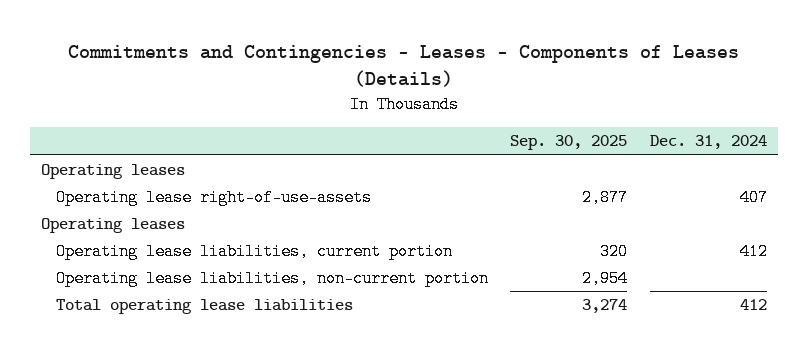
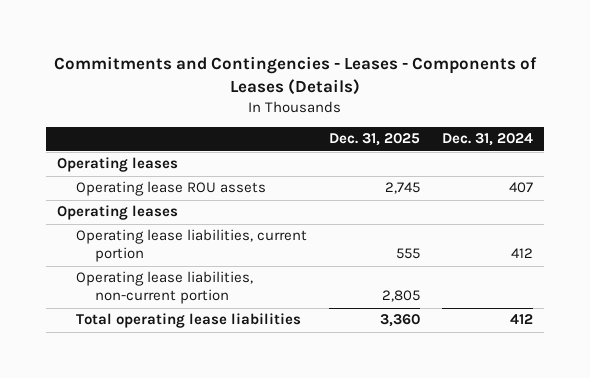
- | Sep. 30, 2025 | Dec. 31, 2024
+ | Dec. 31, 2025 | Dec. 31, 2024
- Operating lease right-of-use-assets | 2,877 | 407
+ Operating lease ROU assets | 2,745 | 407

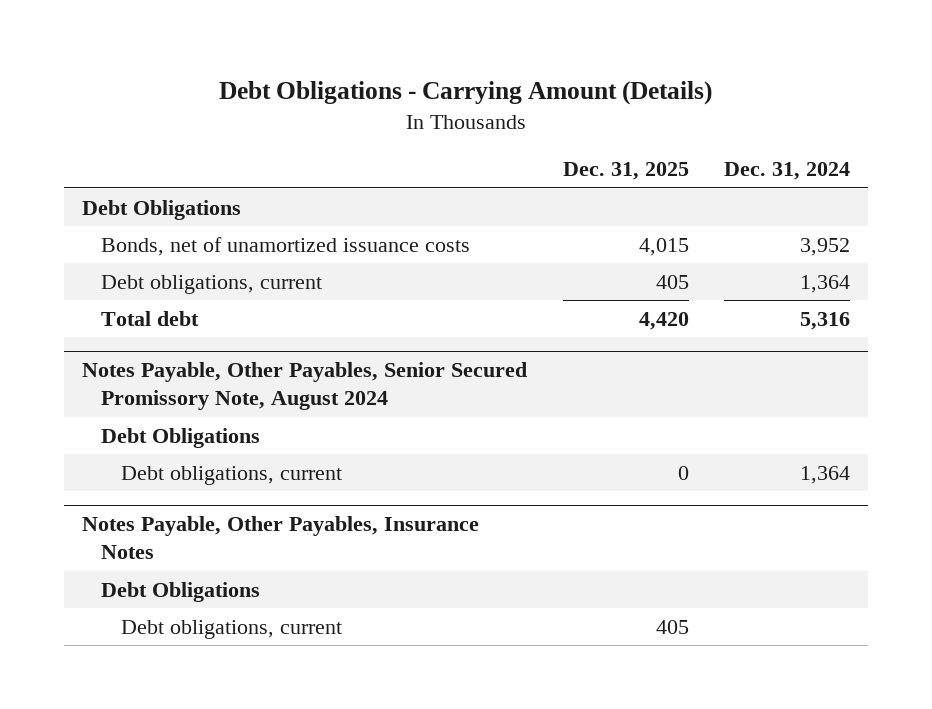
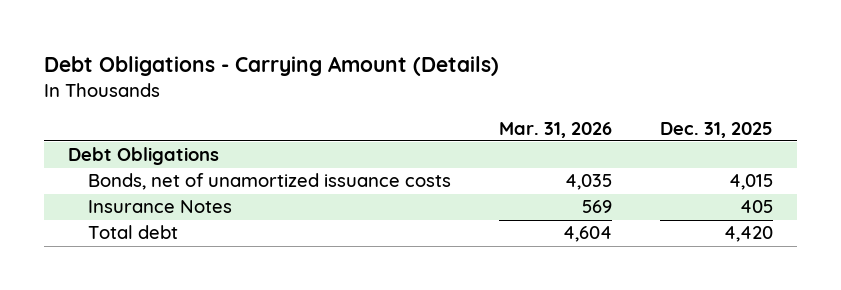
- | Dec. 31, 2025 | Dec. 31, 2024
+ | Mar. 31, 2026 | Dec. 31, 2025
- Debt obligations, current | 405 | 1,364
+ Insurance Notes | 569 | 405
- Notes Payable, Other Payables, Senior Secured Promissory Note, August 2024
- Debt Obligations
- Debt obligations, current | 0 | 1,364
- Notes Payable, Other Payables, Insurance Notes
- Debt Obligations
- Debt obligations, current | 405 |

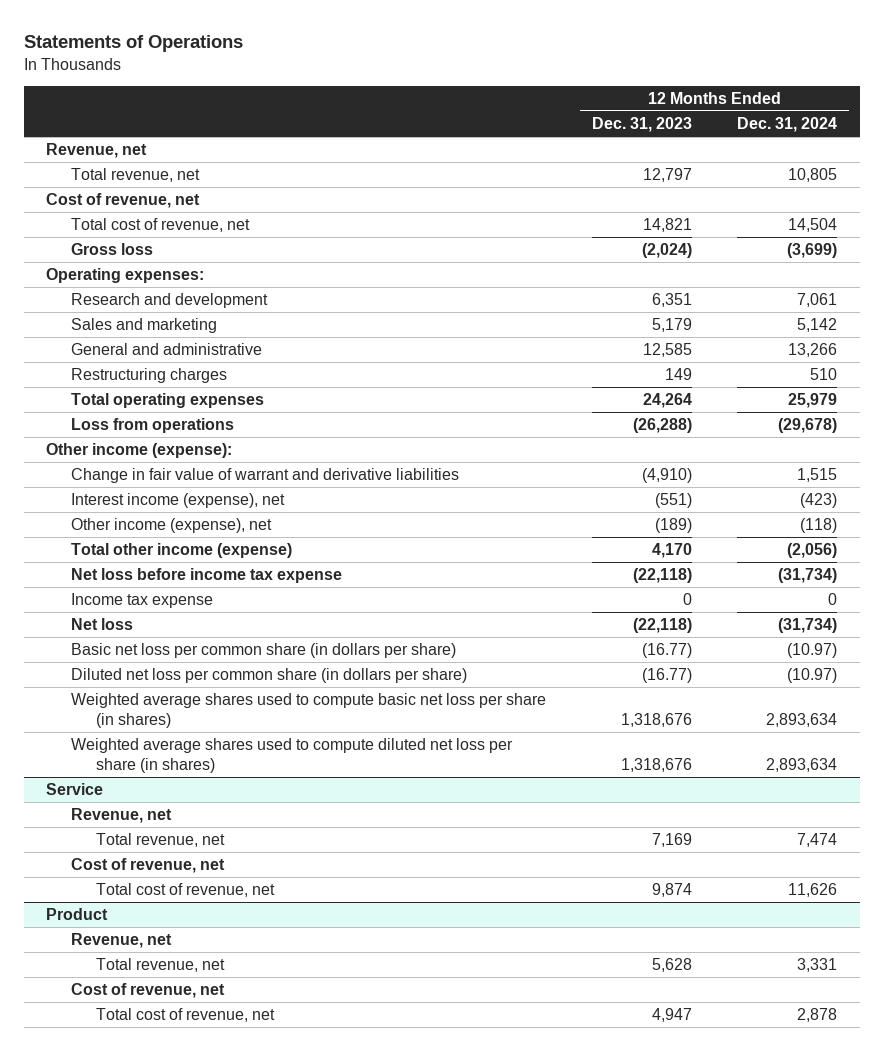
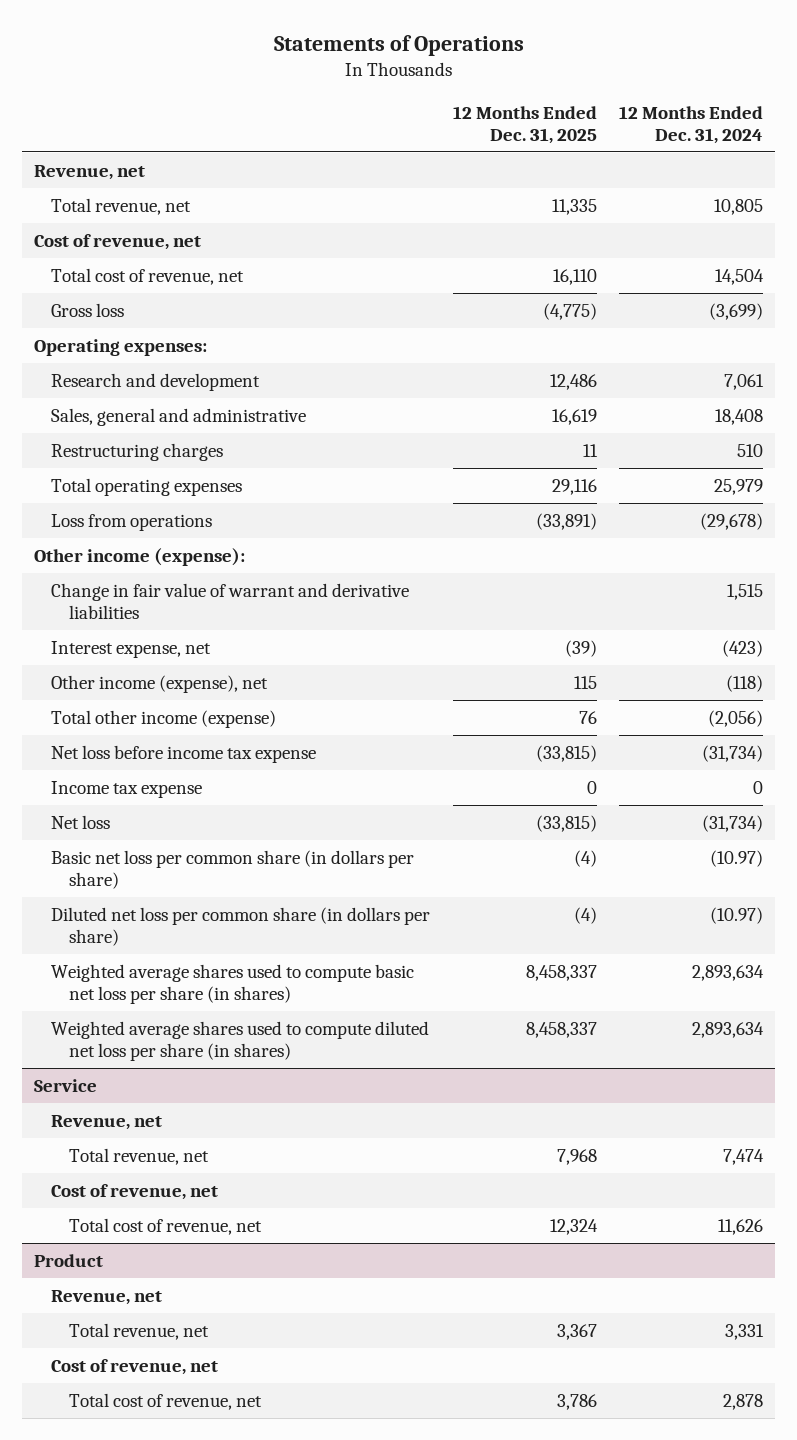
- | 12 Months Ended Dec. 31, 2023 | 12 Months Ended Dec. 31, 2024
+ | 12 Months Ended Dec. 31, 2025 | 12 Months Ended Dec. 31, 2024
- Sales and marketing | 5,179 | 5,142
- General and administrative | 12,585 | 13,266
+ Sales, general and administrative | 16,619 | 18,408
- Interest income (expense), net | (551) | (423)
+ Interest expense, net | (39) | (423)

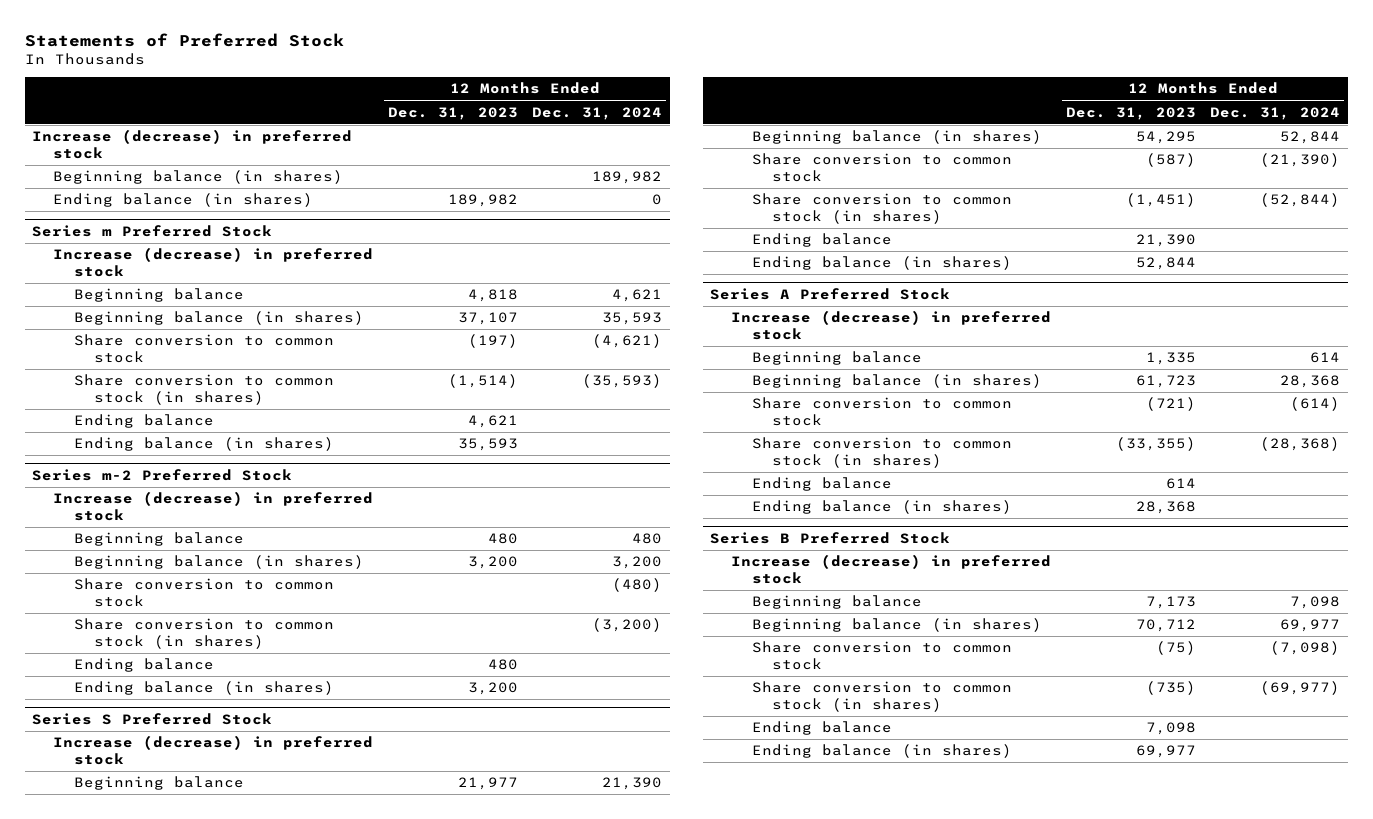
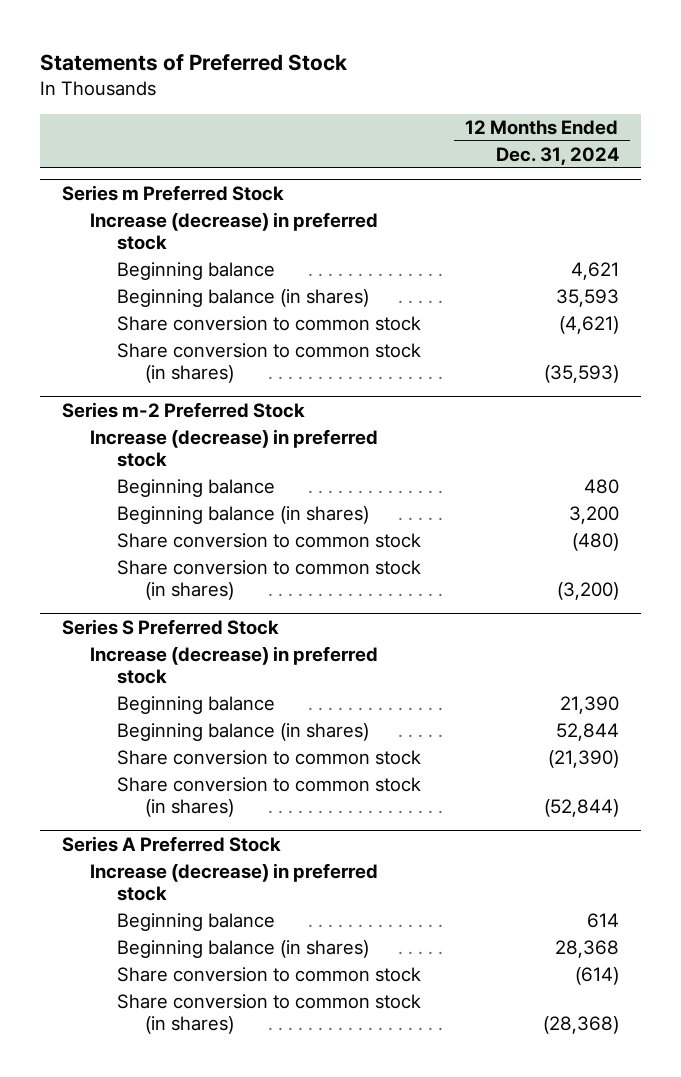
- | 12 Months Ended Dec. 31, 2023 | 12 Months Ended Dec. 31, 2024
+ | 12 Months Ended Dec. 31, 2024
- Increase (decrease) in preferred stock
- Beginning balance (in shares) | | 189,982
- Ending balance (in shares) | 189,982 | 0
@ Series m Preferred Stock
- Ending balance | 4,621 |
- Ending balance (in shares) | 35,593 |
@ Series m-2 Preferred Stock
- Ending balance | 480 |
- Ending balance (in shares) | 3,200 |
@ Series S Preferred Stock
- Ending balance | 21,390 |
- Ending balance (in shares) | 52,844 |
@ Series A Preferred Stock
- Ending balance | 614 |
- Ending balance (in shares) | 28,368 |
- Series B Preferred Stock
- Increase (decrease) in preferred stock
- Beginning balance | 7,173 | 7,098
- Beginning balance (in shares) | 70,712 | 69,977
- Share conversion to common stock | (75) | (7,098)
- Share conversion to common stock (in shares) | (735) | (69,977)
- Ending balance | 7,098 |
- Ending balance (in shares) | 69,977 |

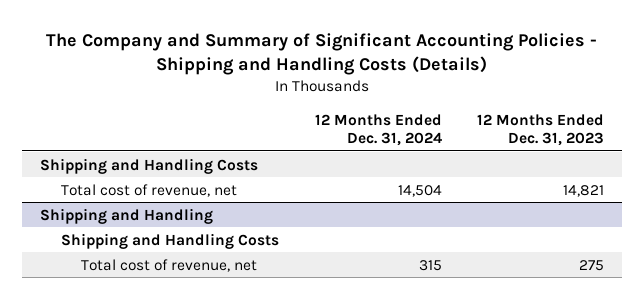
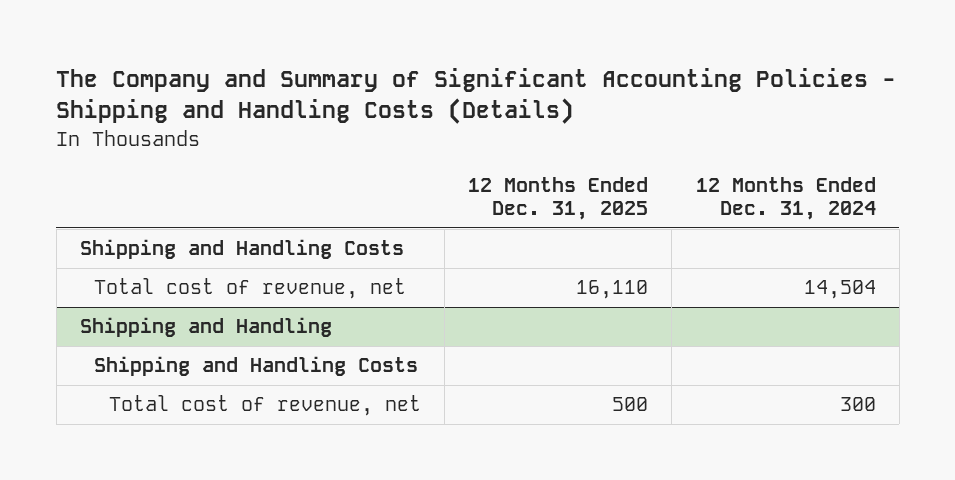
- | 12 Months Ended Dec. 31, 2024 | 12 Months Ended Dec. 31, 2023
+ | 12 Months Ended Dec. 31, 2025 | 12 Months Ended Dec. 31, 2024
@ Shipping and Handling
- Total cost of revenue, net | 315 | 275
+ Total cost of revenue, net | 500 | 300

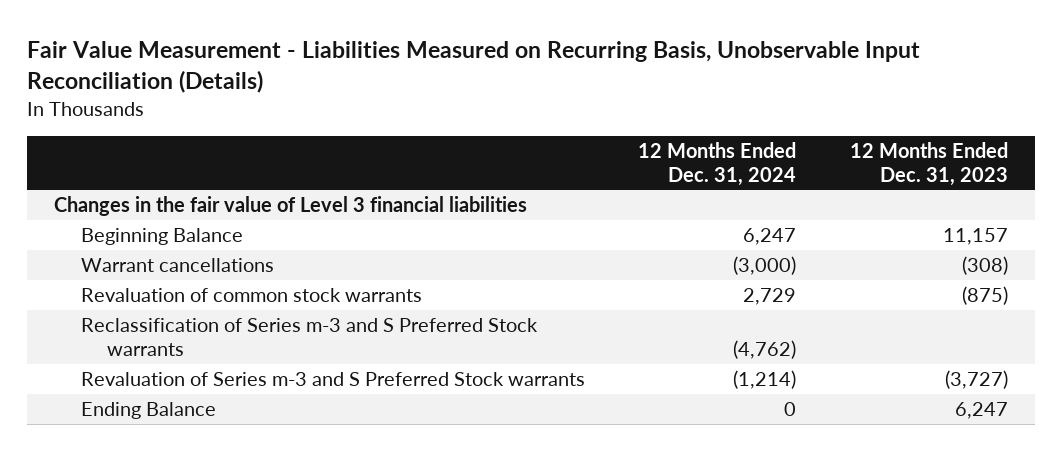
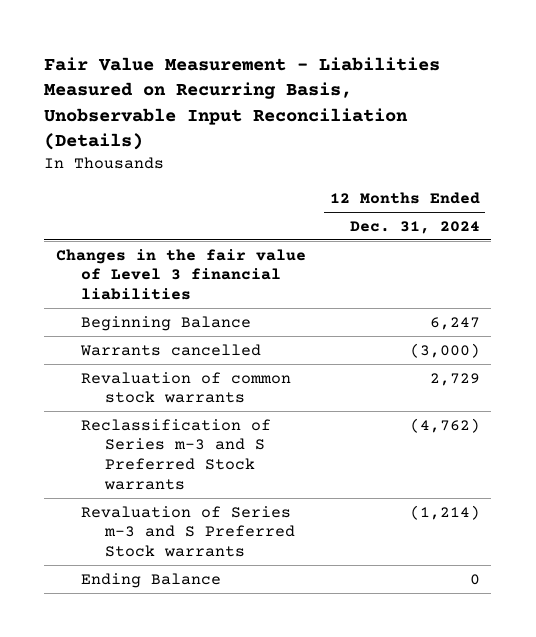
- | 12 Months Ended Dec. 31, 2024 | 12 Months Ended Dec. 31, 2023
+ | 12 Months Ended Dec. 31, 2024
- Warrant cancellations | (3,000) | (308)
+ Warrants cancelled | (3,000)

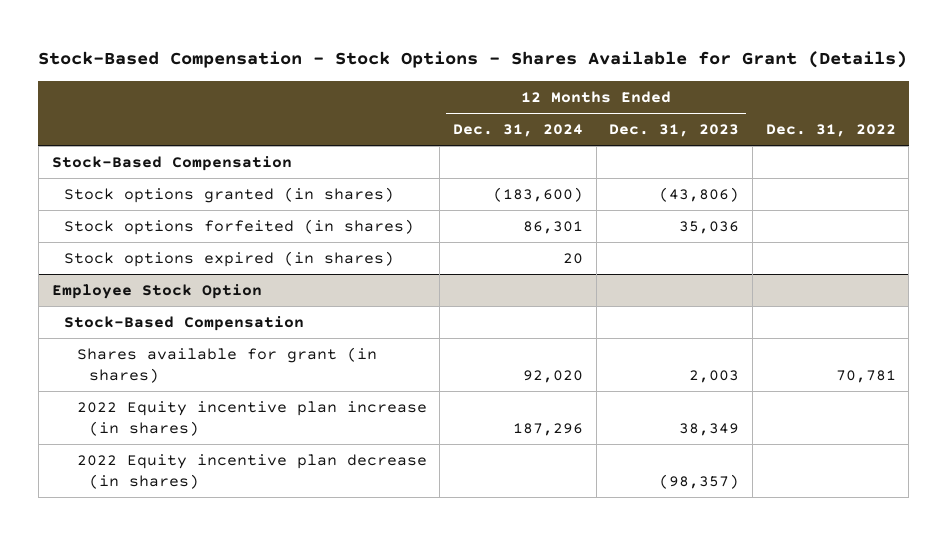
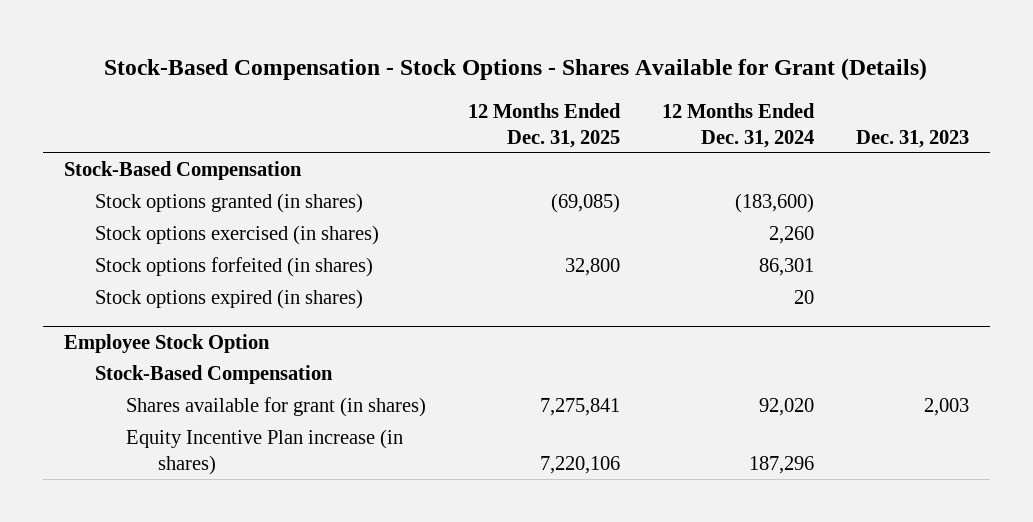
- | 12 Months Ended Dec. 31, 2024 | 12 Months Ended Dec. 31, 2023 | Dec. 31, 2022
+ | 12 Months Ended Dec. 31, 2025 | 12 Months Ended Dec. 31, 2024 | Dec. 31, 2023
+ Stock options exercised (in shares) | | 2,260 |
@ Employee Stock Option
- 2022 Equity incentive plan increase (in shares) | 187,296 | 38,349 |
- 2022 Equity incentive plan decrease (in shares) | | (98,357) |
+ Equity Incentive Plan increase (in shares) | 7,220,106 | 187,296 |

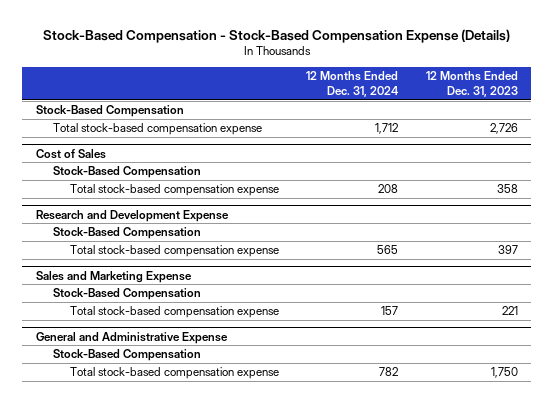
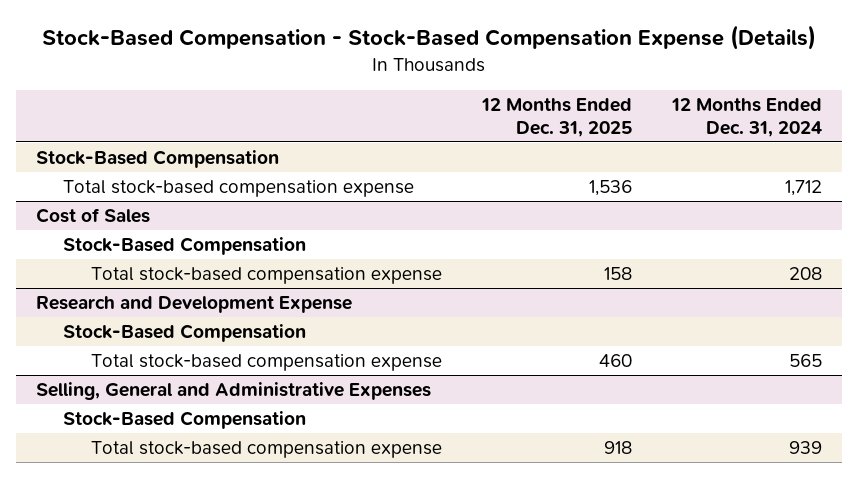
- | 12 Months Ended Dec. 31, 2024 | 12 Months Ended Dec. 31, 2023
+ | 12 Months Ended Dec. 31, 2025 | 12 Months Ended Dec. 31, 2024
- Sales and Marketing Expense
- Stock-Based Compensation
- Total stock-based compensation expense | 157 | 221
- General and Administrative Expense
+ Selling, General and Administrative Expenses
- Total stock-based compensation expense | 782 | 1,750
+ Total stock-based compensation expense | 918 | 939

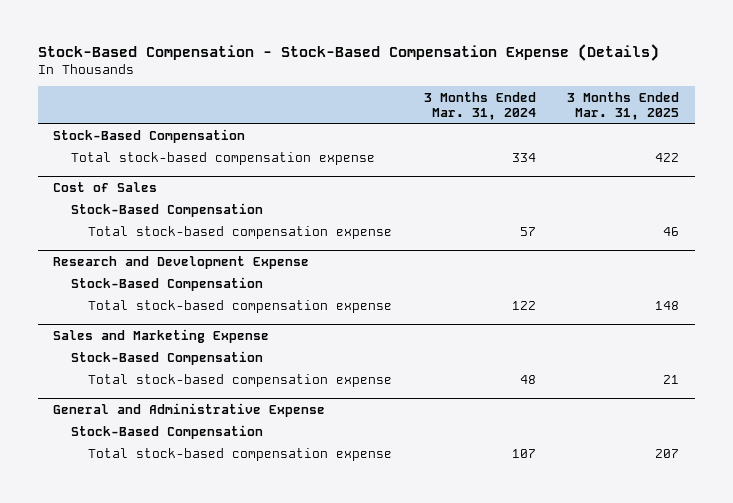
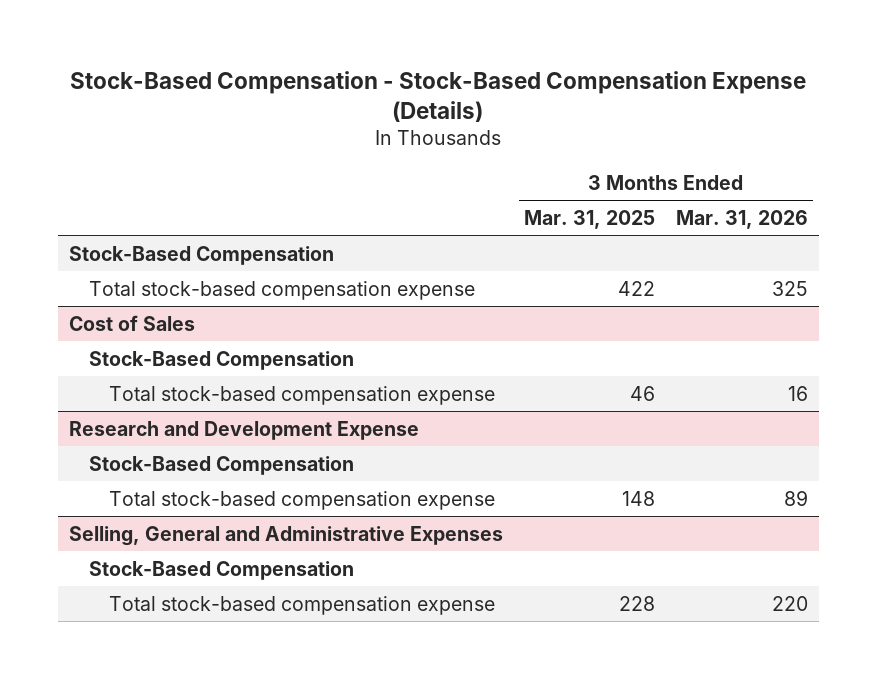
- | 3 Months Ended Mar. 31, 2024 | 3 Months Ended Mar. 31, 2025
+ | 3 Months Ended Mar. 31, 2025 | 3 Months Ended Mar. 31, 2026
- Sales and Marketing Expense
- Stock-Based Compensation
- Total stock-based compensation expense | 48 | 21
- General and Administrative Expense
+ Selling, General and Administrative Expenses
- Total stock-based compensation expense | 107 | 207
+ Total stock-based compensation expense | 228 | 220

